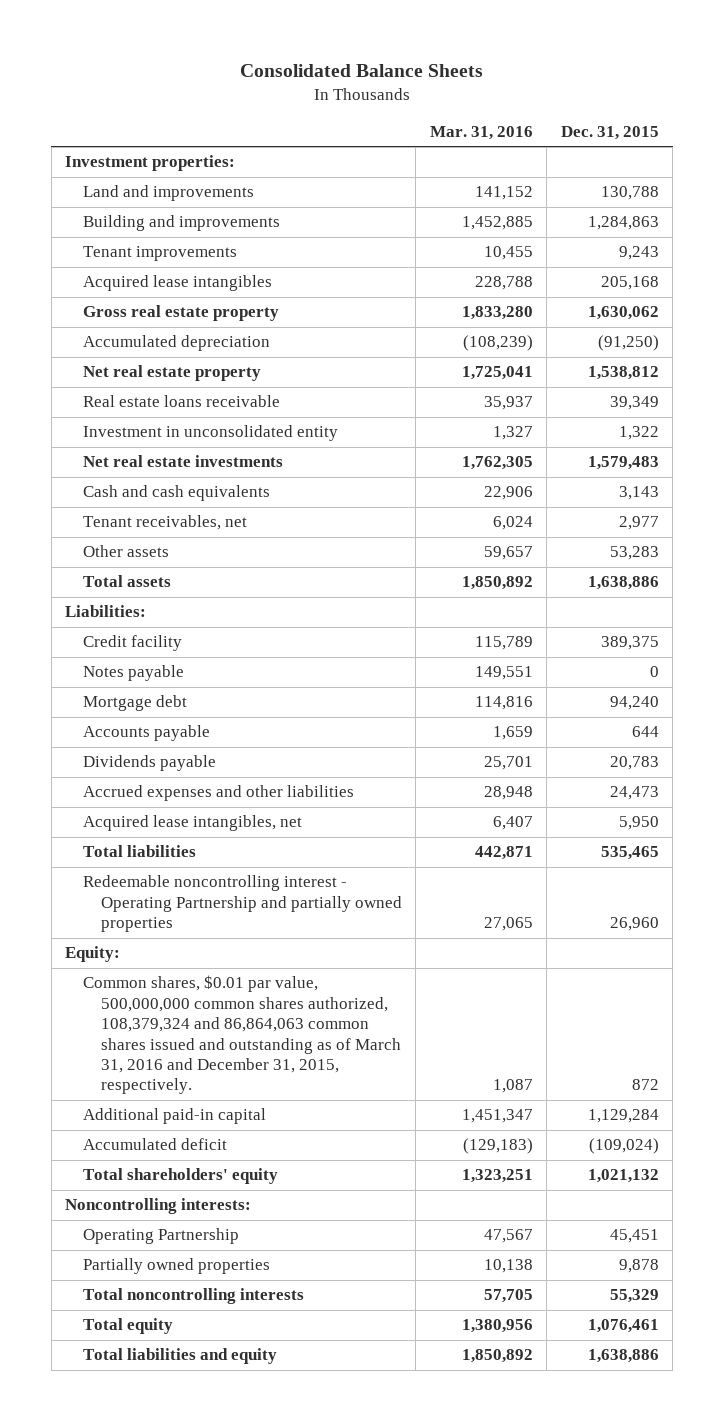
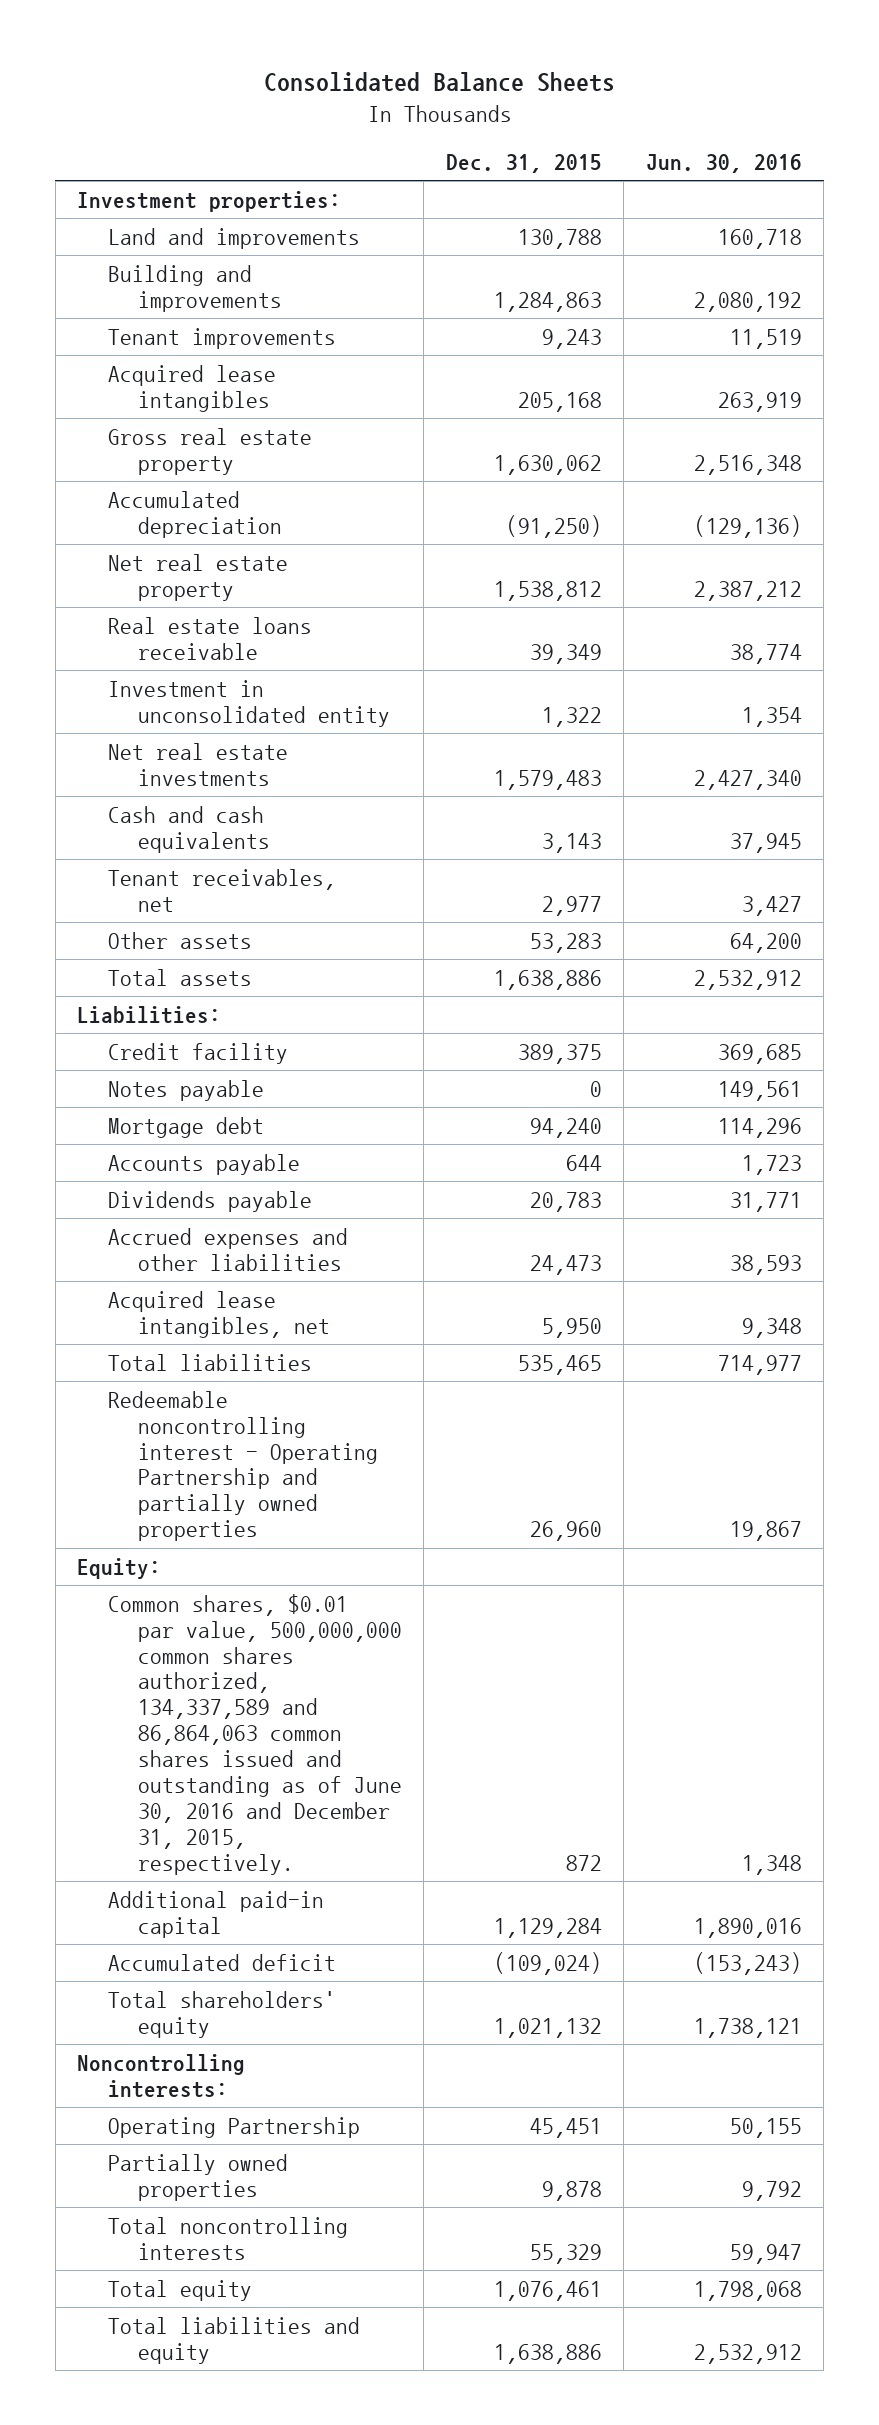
- | Mar. 31, 2016 | Dec. 31, 2015
+ | Dec. 31, 2015 | Jun. 30, 2016
- Common shares, $0.01 par value, 500,000,000 common shares authorized, 108,379,324 and 86,864,063 common shares issued and outstanding as of March 31, 2016 and December 31, 2015, respectively. | 1,087 | 872
+ Common shares, $0.01 par value, 500,000,000 common shares authorized, 134,337,589 and 86,864,063 common shares issued and outstanding as of June 30, 2016 and December 31, 2015, respectively. | 872 | 1,348

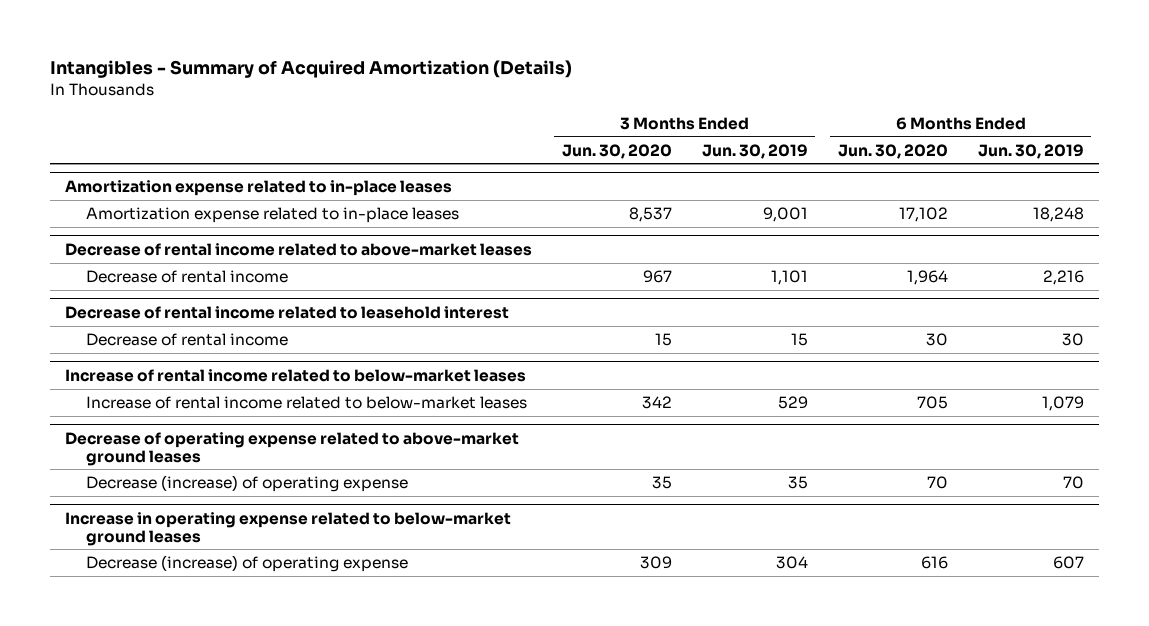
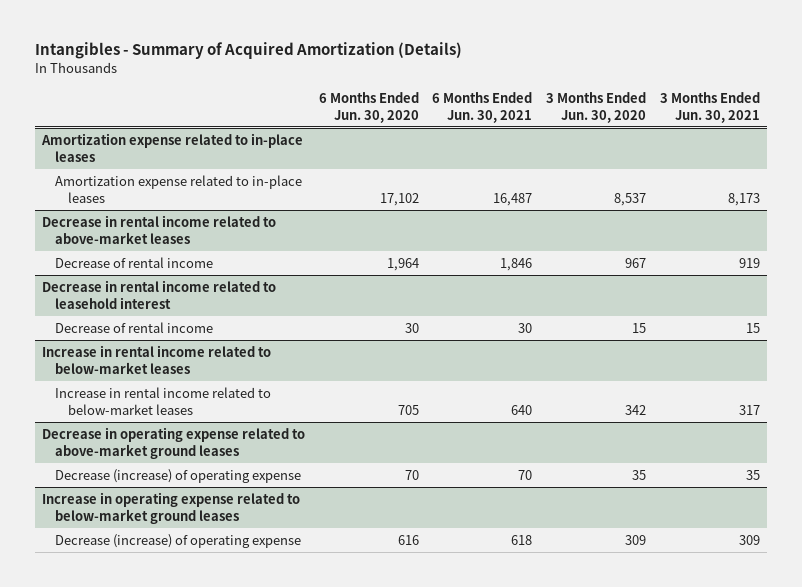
- | 3 Months Ended Jun. 30, 2020 | 3 Months Ended Jun. 30, 2019 | 6 Months Ended Jun. 30, 2020 | 6 Months Ended Jun. 30, 2019
+ | 6 Months Ended Jun. 30, 2020 | 6 Months Ended Jun. 30, 2021 | 3 Months Ended Jun. 30, 2020 | 3 Months Ended Jun. 30, 2021
- Decrease of rental income related to above-market leases
+ Decrease in rental income related to above-market leases
- Decrease of rental income related to leasehold interest
+ Decrease in rental income related to leasehold interest
- Increase of rental income related to below-market leases
- Increase of rental income related to below-market leases | 342 | 529 | 705 | 1,079
- Decrease of operating expense related to above-market ground leases
+ Increase in rental income related to below-market leases
+ Increase in rental income related to below-market leases | 705 | 640 | 342 | 317
+ Decrease in operating expense related to above-market ground leases

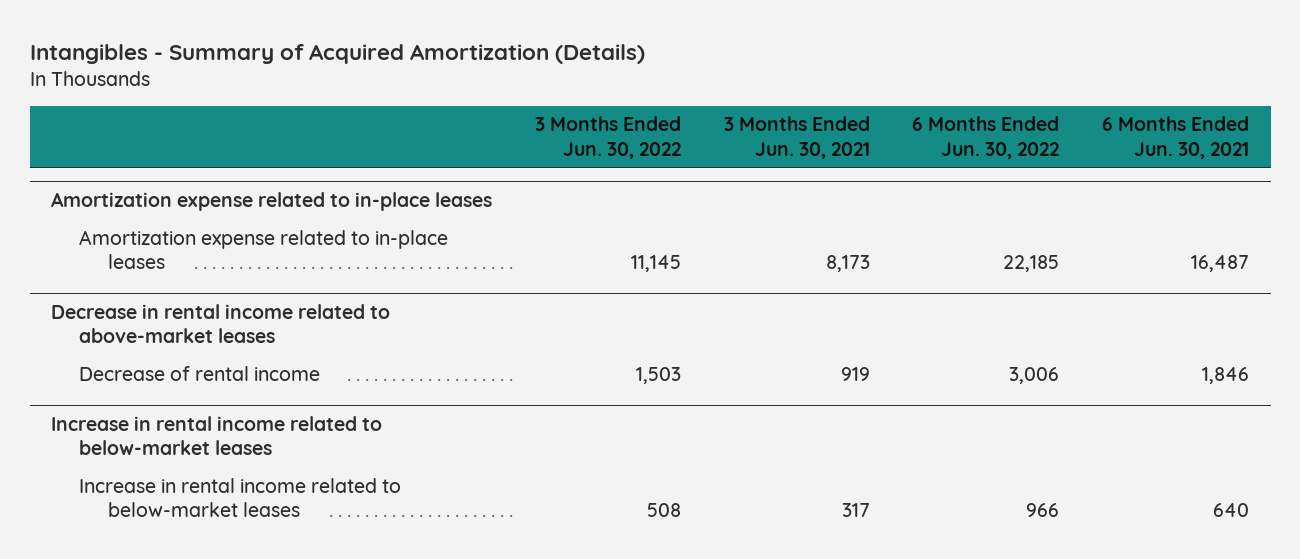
- | 6 Months Ended Jun. 30, 2020 | 6 Months Ended Jun. 30, 2021 | 3 Months Ended Jun. 30, 2020 | 3 Months Ended Jun. 30, 2021
+ | 3 Months Ended Jun. 30, 2022 | 3 Months Ended Jun. 30, 2021 | 6 Months Ended Jun. 30, 2022 | 6 Months Ended Jun. 30, 2021
- Decrease in rental income related to leasehold interest
- Decrease of rental income | 30 | 30 | 15 | 15
- Decrease in operating expense related to above-market ground leases
- Decrease (increase) of operating expense | 70 | 70 | 35 | 35
- Increase in operating expense related to below-market ground leases
- Decrease (increase) of operating expense | 616 | 618 | 309 | 309

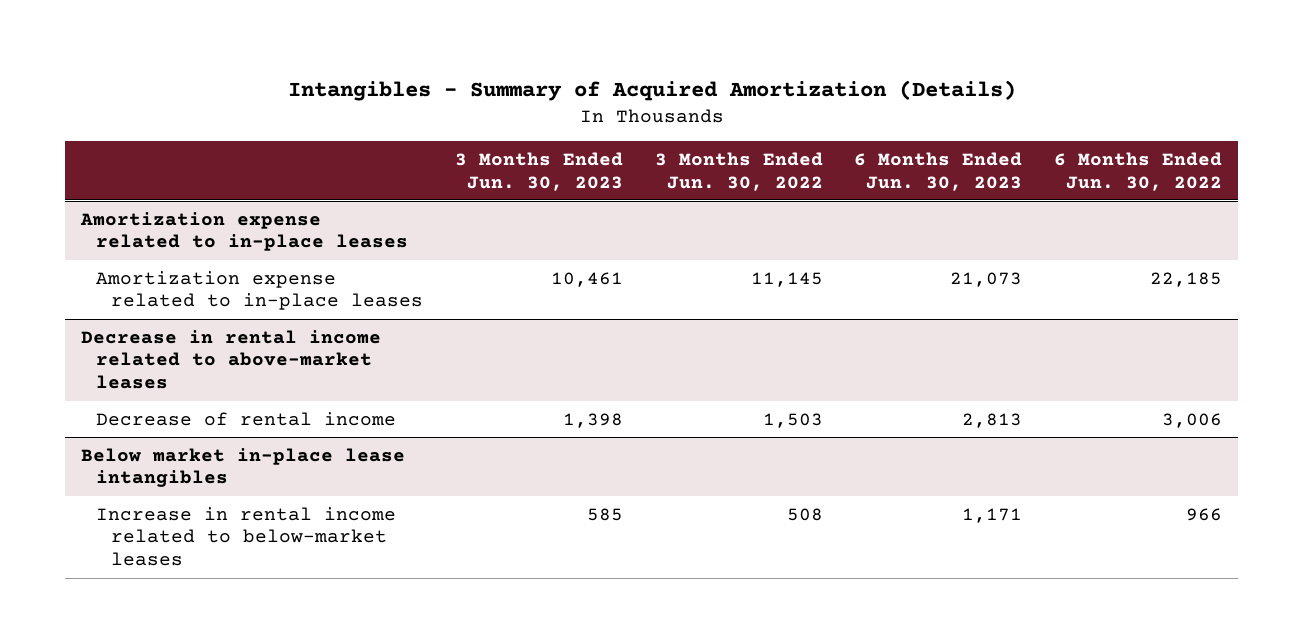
- | 3 Months Ended Jun. 30, 2022 | 3 Months Ended Jun. 30, 2021 | 6 Months Ended Jun. 30, 2022 | 6 Months Ended Jun. 30, 2021
+ | 3 Months Ended Jun. 30, 2023 | 3 Months Ended Jun. 30, 2022 | 6 Months Ended Jun. 30, 2023 | 6 Months Ended Jun. 30, 2022
- Increase in rental income related to below-market leases
+ Below market in-place lease intangibles

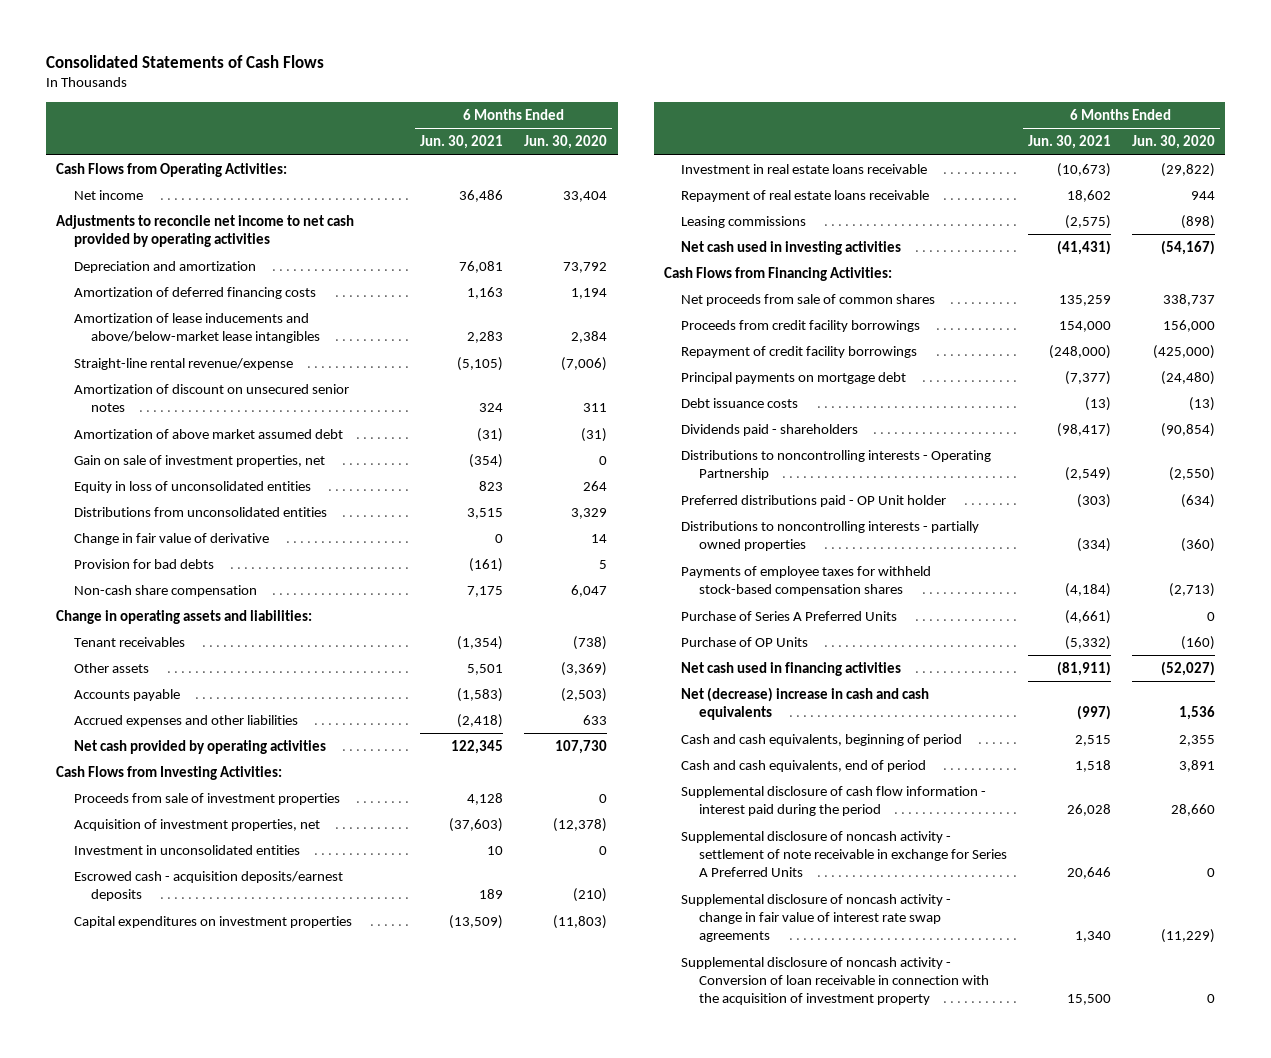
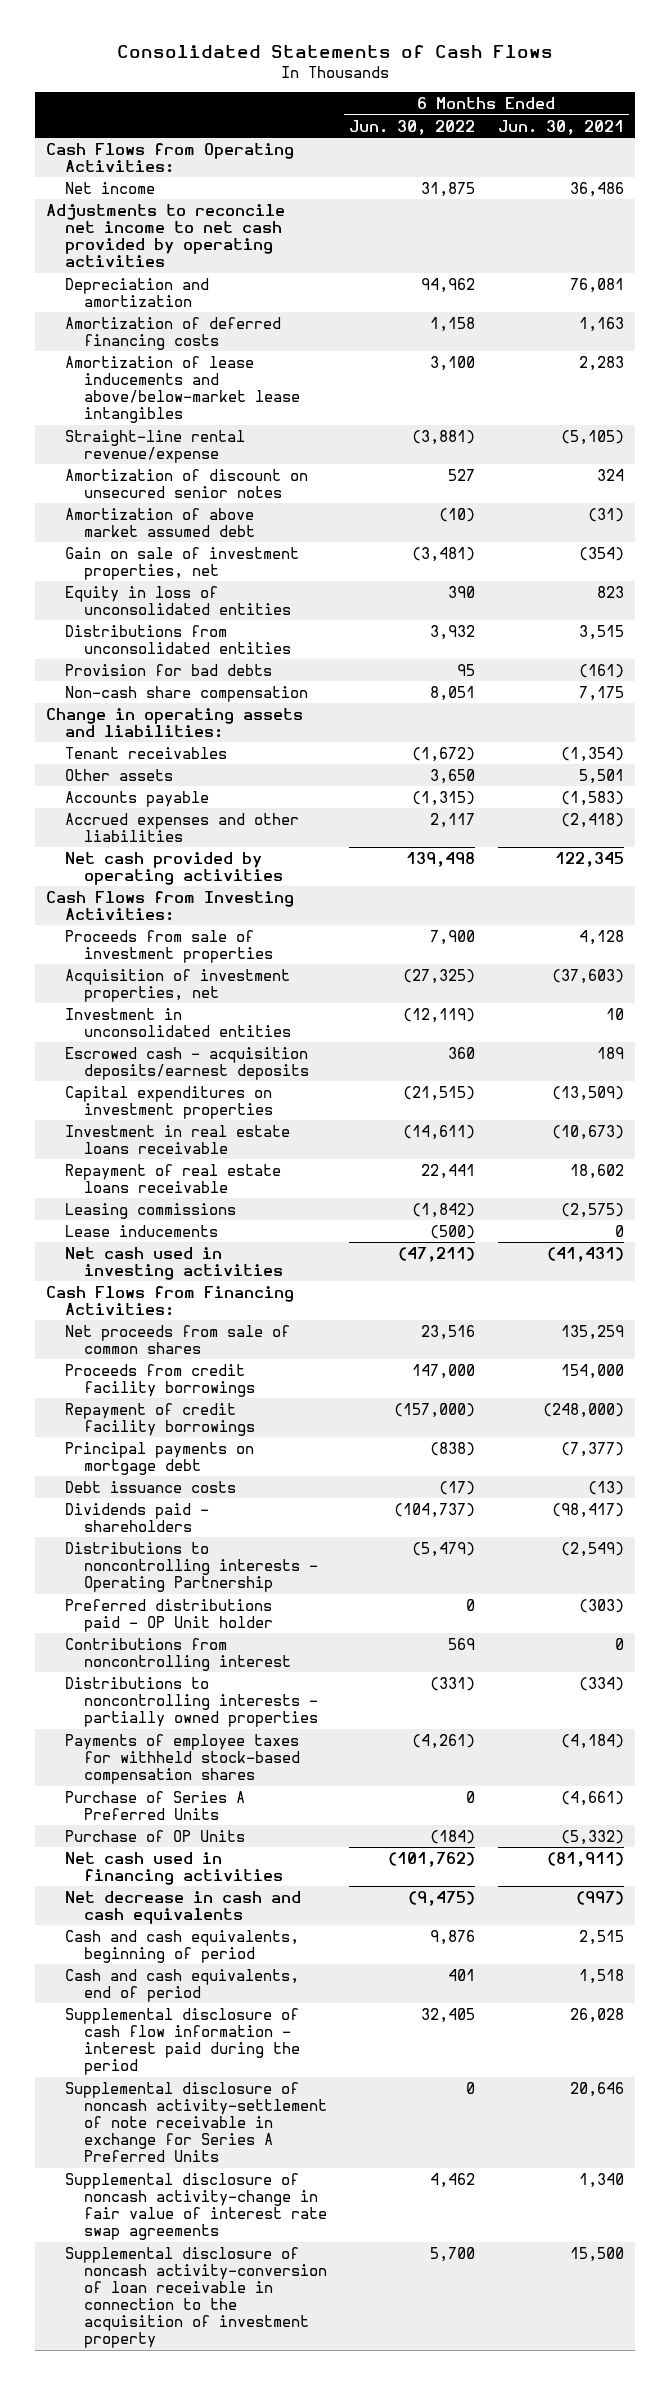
- | 6 Months Ended Jun. 30, 2021 | 6 Months Ended Jun. 30, 2020
+ | 6 Months Ended Jun. 30, 2022 | 6 Months Ended Jun. 30, 2021
- Change in fair value of derivative | 0 | 14
+ Lease inducements | (500) | 0
+ Contributions from noncontrolling interest | 569 | 0
- Net (decrease) increase in cash and cash equivalents | (997) | 1,536
+ Net decrease in cash and cash equivalents | (9,475) | (997)
- Supplemental disclosure of noncash activity - settlement of note receivable in exchange for Series A Preferred Units | 20,646 | 0
- Supplemental disclosure of noncash activity - change in fair value of interest rate swap agreements | 1,340 | (11,229)
- Supplemental disclosure of noncash activity - Conversion of loan receivable in connection with the acquisition of investment property | 15,500 | 0
+ Supplemental disclosure of noncash activity-settlement of note receivable in exchange for Series A Preferred Units | 0 | 20,646
+ Supplemental disclosure of noncash activity-change in fair value of interest rate swap agreements | 4,462 | 1,340
+ Supplemental disclosure of noncash activity-conversion of loan receivable in connection to the acquisition of investment property | 5,700 | 15,500

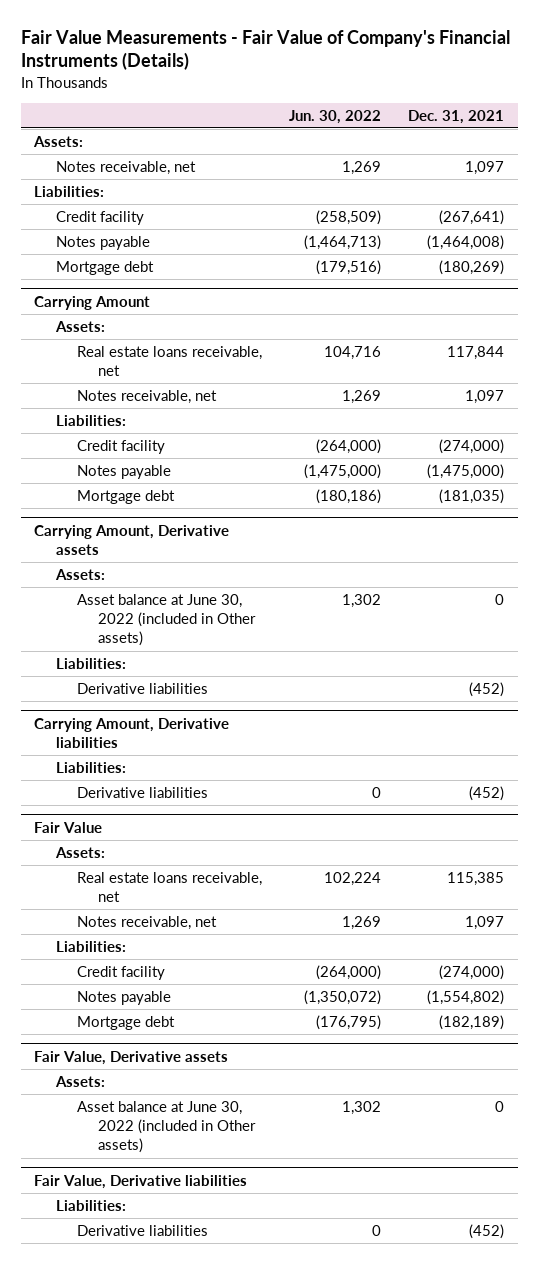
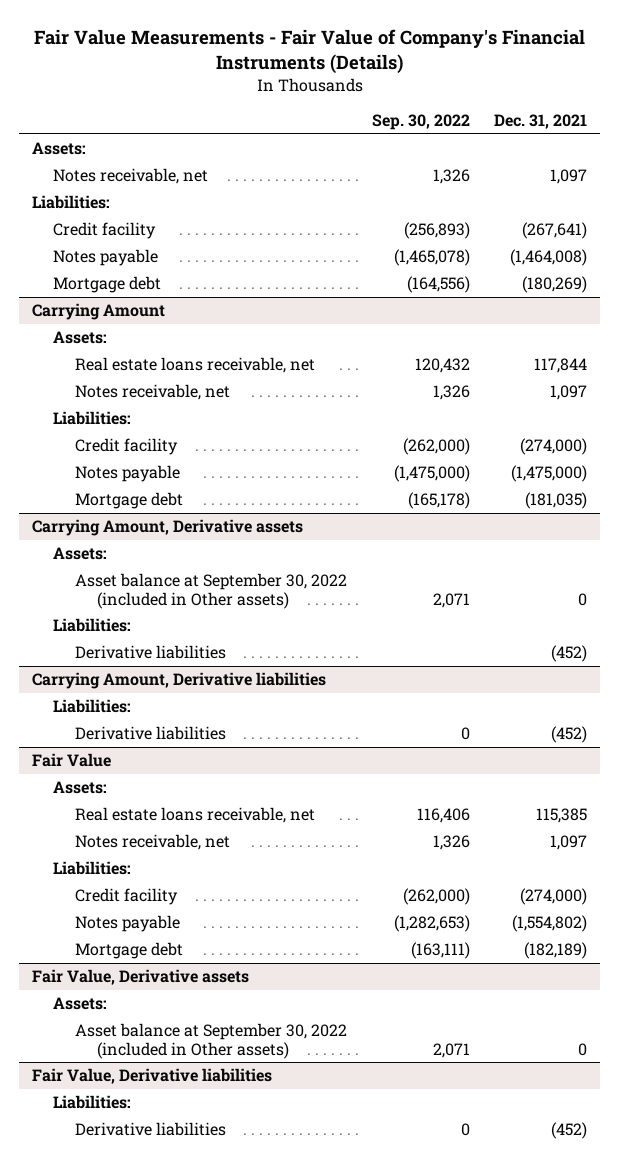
- | Jun. 30, 2022 | Dec. 31, 2021
+ | Sep. 30, 2022 | Dec. 31, 2021
@ Carrying Amount, Derivative assets
- Asset balance at June 30, 2022 (included in Other assets) | 1,302 | 0
+ Asset balance at September 30, 2022 (included in Other assets) | 2,071 | 0
@ Fair Value, Derivative assets
- Asset balance at June 30, 2022 (included in Other assets) | 1,302 | 0
+ Asset balance at September 30, 2022 (included in Other assets) | 2,071 | 0

